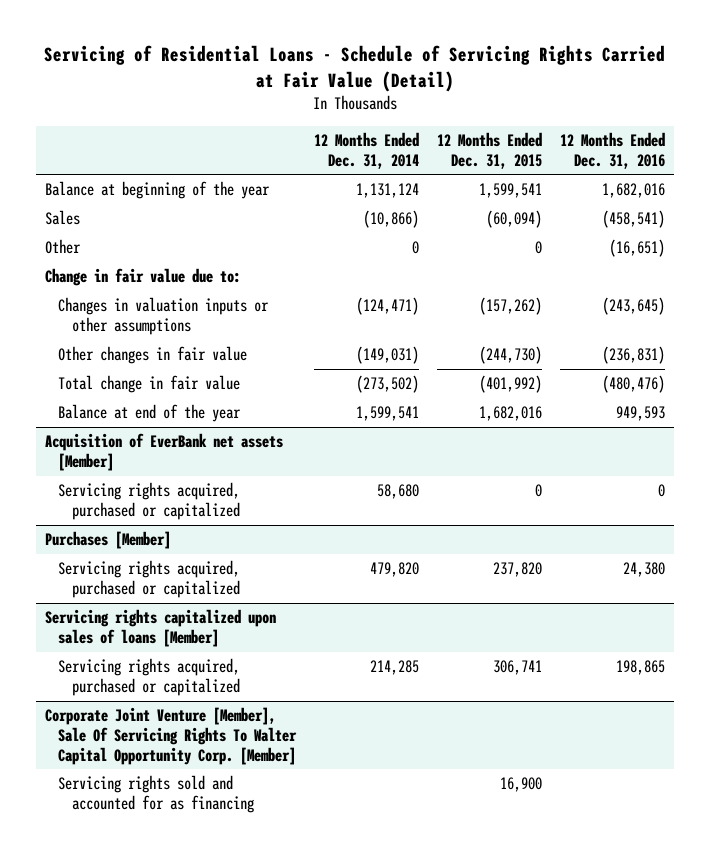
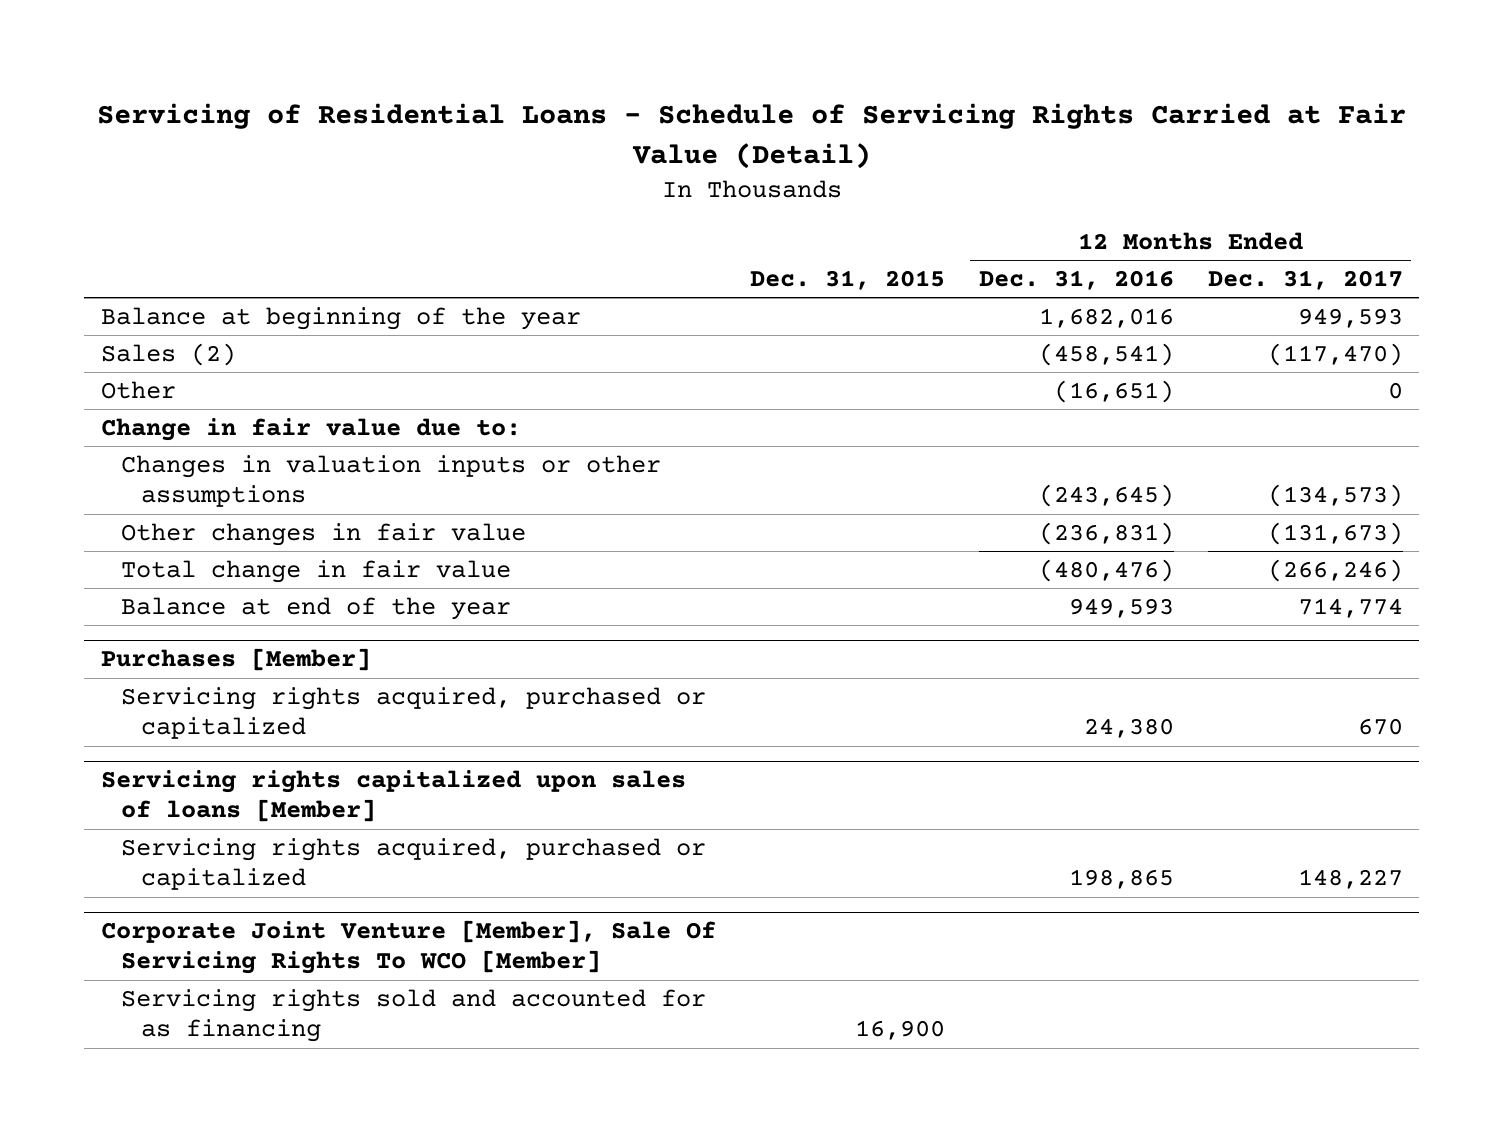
- | 12 Months Ended Dec. 31, 2014 | 12 Months Ended Dec. 31, 2015 | 12 Months Ended Dec. 31, 2016
+ | Dec. 31, 2015 | 12 Months Ended Dec. 31, 2016 | 12 Months Ended Dec. 31, 2017
- Sales | (10,866) | (60,094) | (458,541)
+ Sales (2) | | (458,541) | (117,470)
- Acquisition of EverBank net assets [Member]
- Servicing rights acquired, purchased or capitalized | 58,680 | 0 | 0
- Corporate Joint Venture [Member], Sale Of Servicing Rights To Walter Capital Opportunity Corp. [Member]
+ Corporate Joint Venture [Member], Sale Of Servicing Rights To WCO [Member]

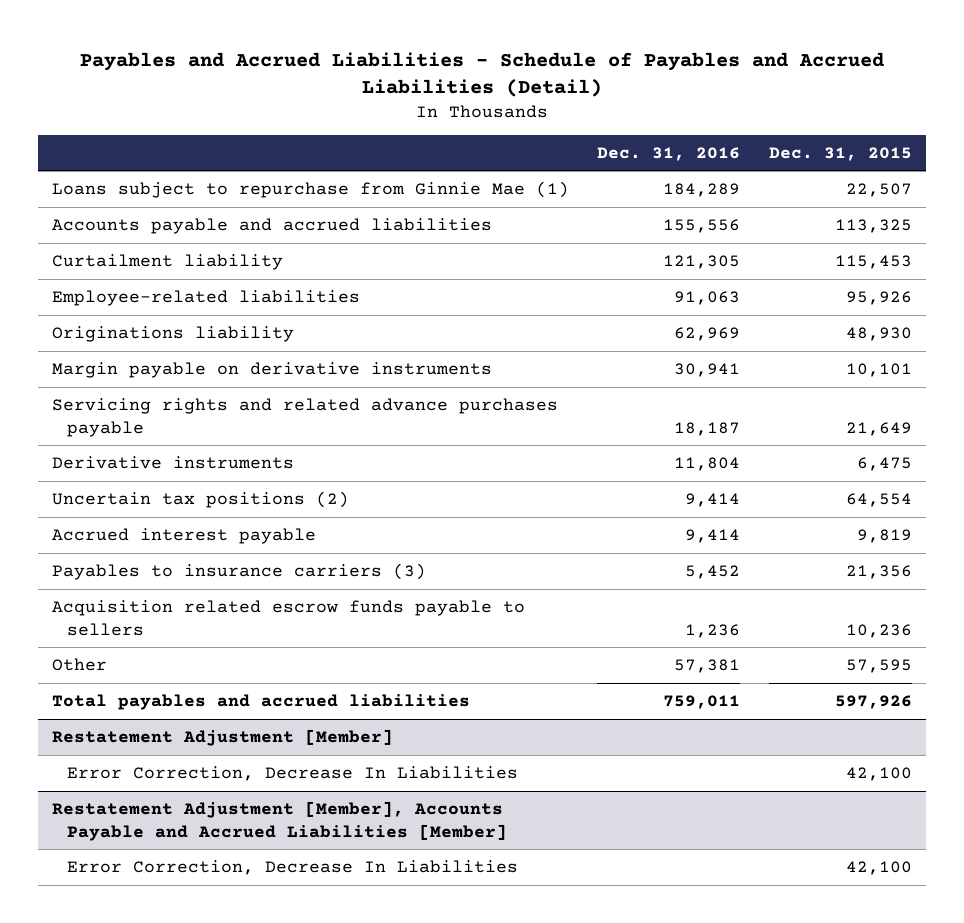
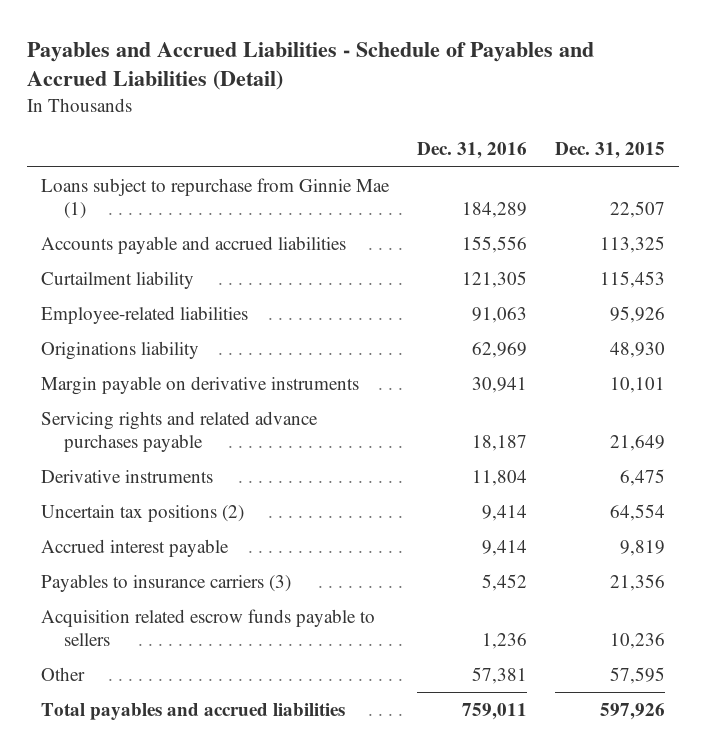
- Restatement Adjustment [Member]
- Error Correction, Decrease In Liabilities | | 42,100
- Restatement Adjustment [Member], Accounts Payable and Accrued Liabilities [Member]
- Error Correction, Decrease In Liabilities | | 42,100

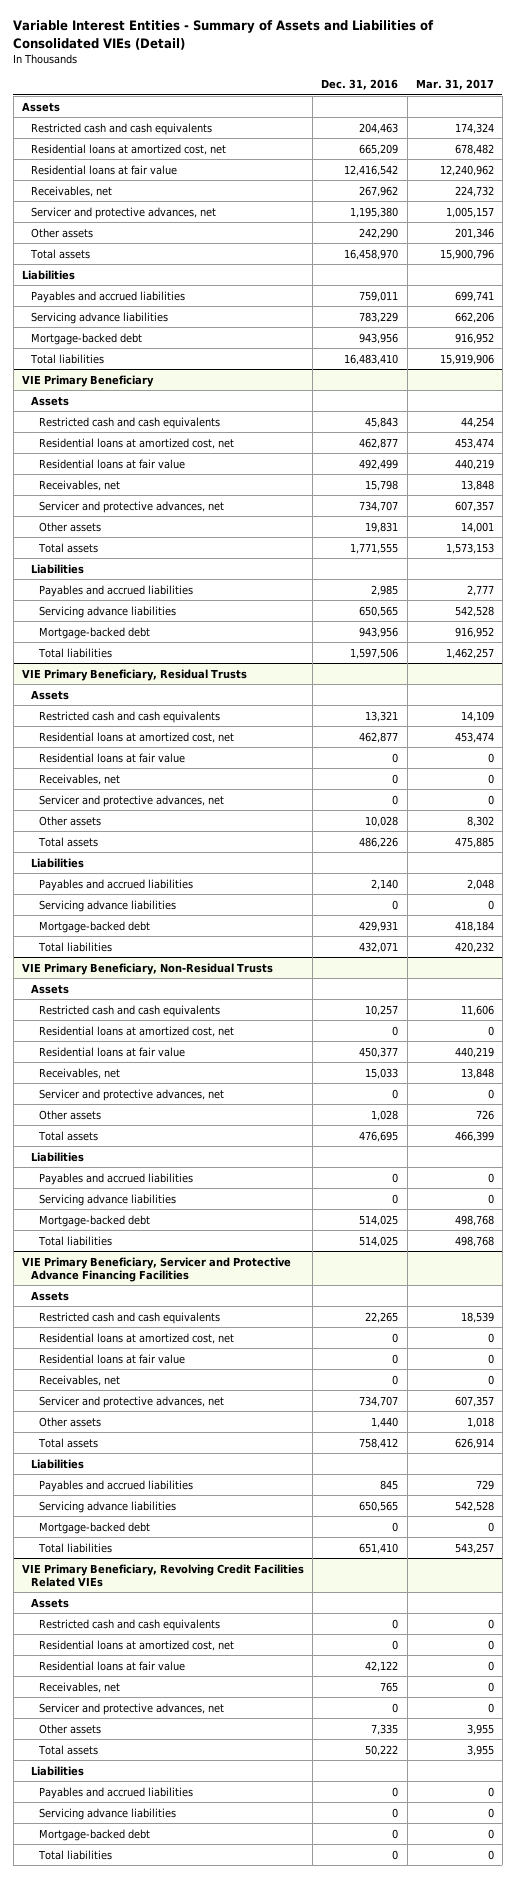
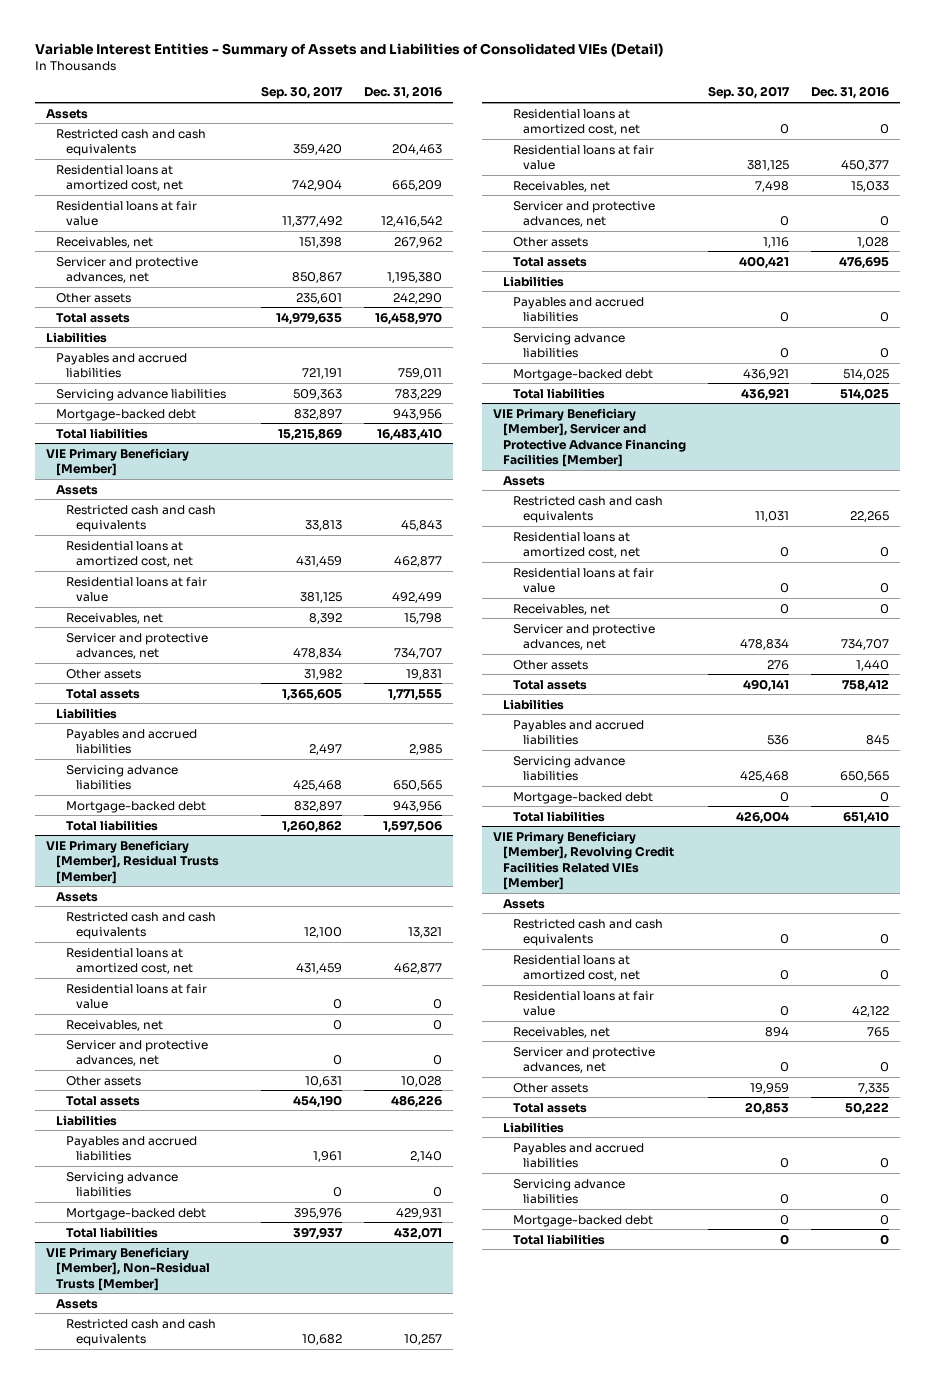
- | Dec. 31, 2016 | Mar. 31, 2017
+ | Sep. 30, 2017 | Dec. 31, 2016
- VIE Primary Beneficiary
+ VIE Primary Beneficiary [Member]
- VIE Primary Beneficiary, Residual Trusts
+ VIE Primary Beneficiary [Member], Residual Trusts [Member]
- VIE Primary Beneficiary, Non-Residual Trusts
+ VIE Primary Beneficiary [Member], Non-Residual Trusts [Member]
- VIE Primary Beneficiary, Servicer and Protective Advance Financing Facilities
+ VIE Primary Beneficiary [Member], Servicer and Protective Advance Financing Facilities [Member]
- VIE Primary Beneficiary, Revolving Credit Facilities Related VIEs
+ VIE Primary Beneficiary [Member], Revolving Credit Facilities Related VIEs [Member]

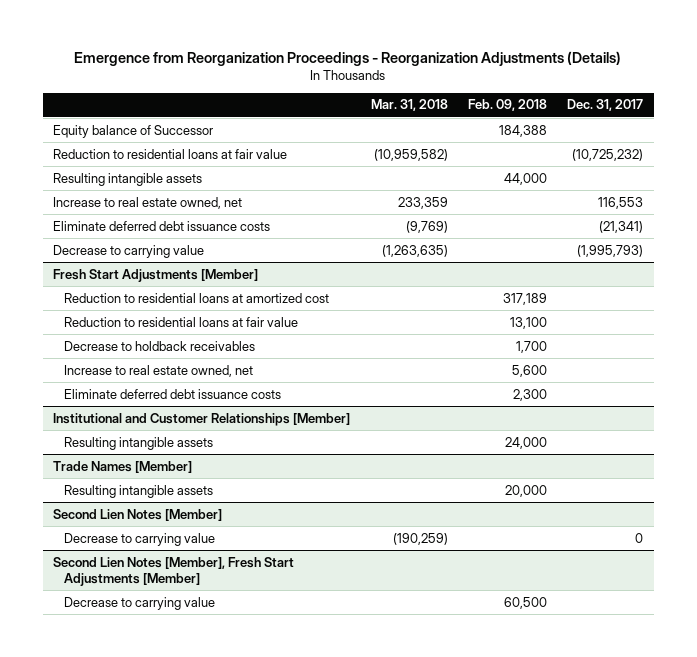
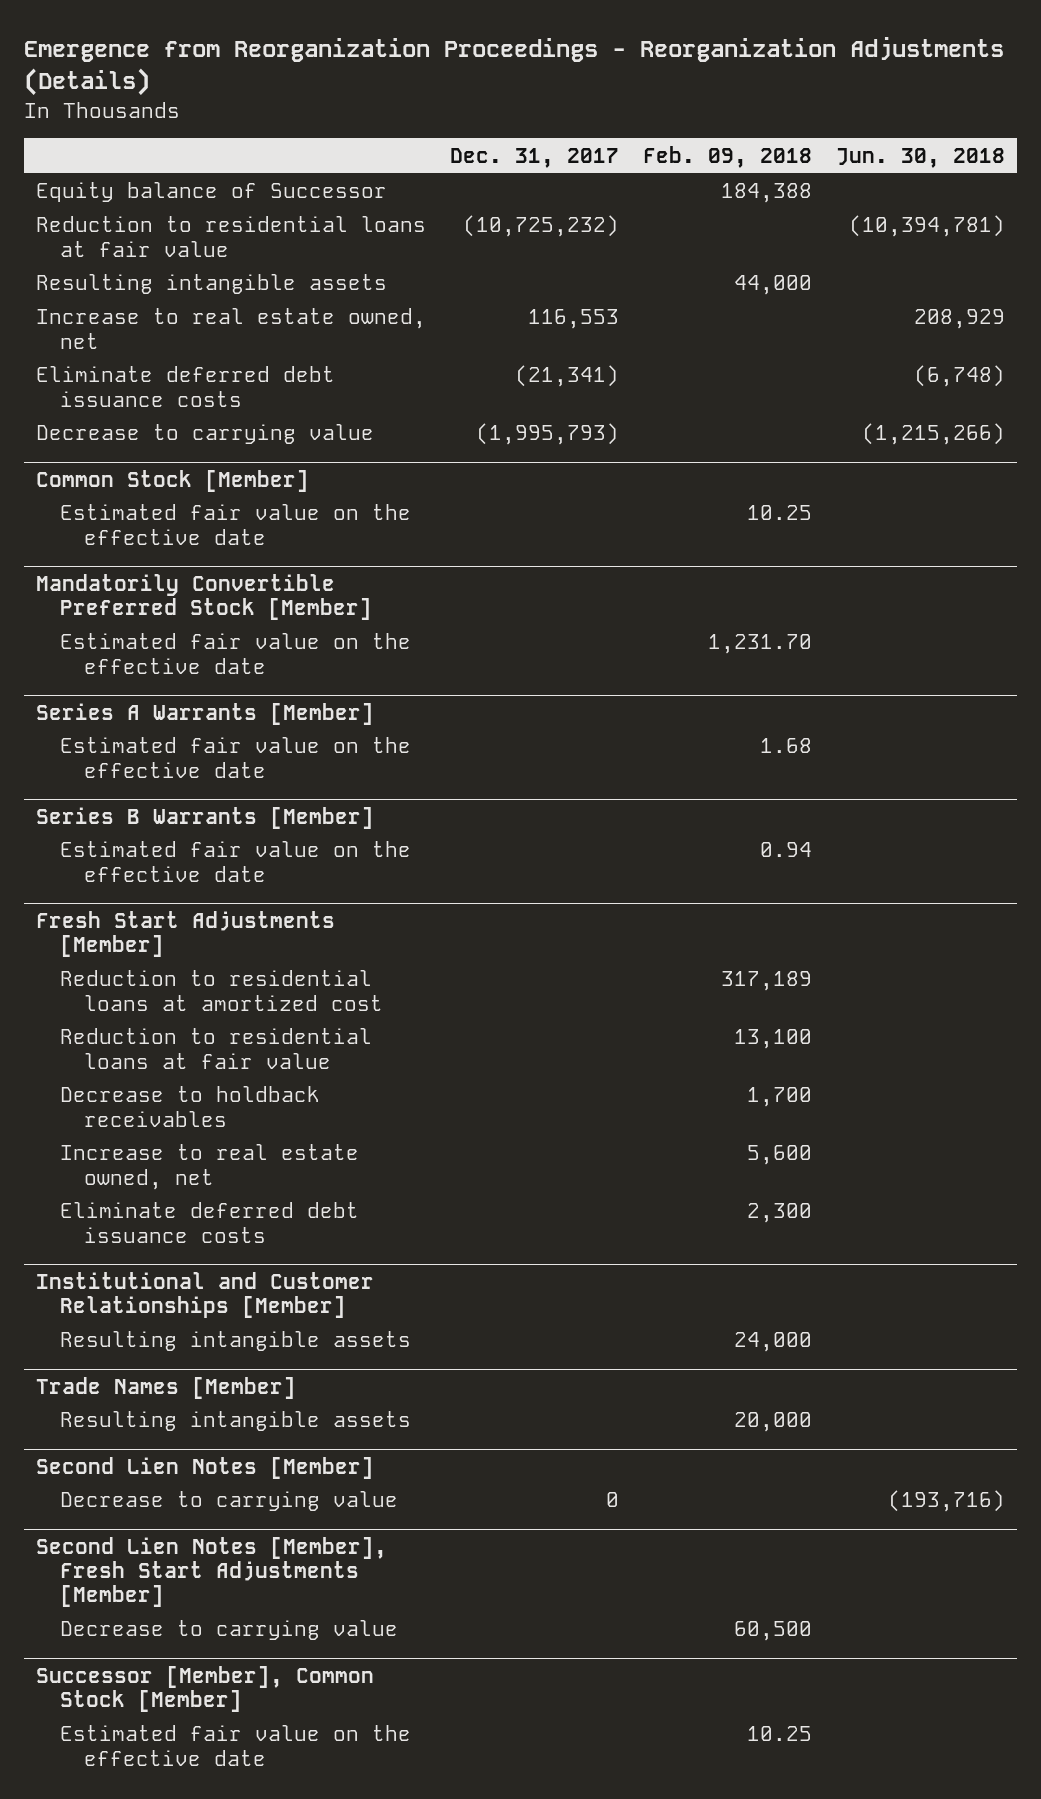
- | Mar. 31, 2018 | Feb. 09, 2018 | Dec. 31, 2017
+ | Dec. 31, 2017 | Feb. 09, 2018 | Jun. 30, 2018
+ Common Stock [Member]
+ Estimated fair value on the effective date | | 10.25 |
+ Mandatorily Convertible Preferred Stock [Member]
+ Estimated fair value on the effective date | | 1,231.70 |
+ Series A Warrants [Member]
+ Estimated fair value on the effective date | | 1.68 |
+ Series B Warrants [Member]
+ Estimated fair value on the effective date | | 0.94 |
+ Successor [Member], Common Stock [Member]
+ Estimated fair value on the effective date | | 10.25 |

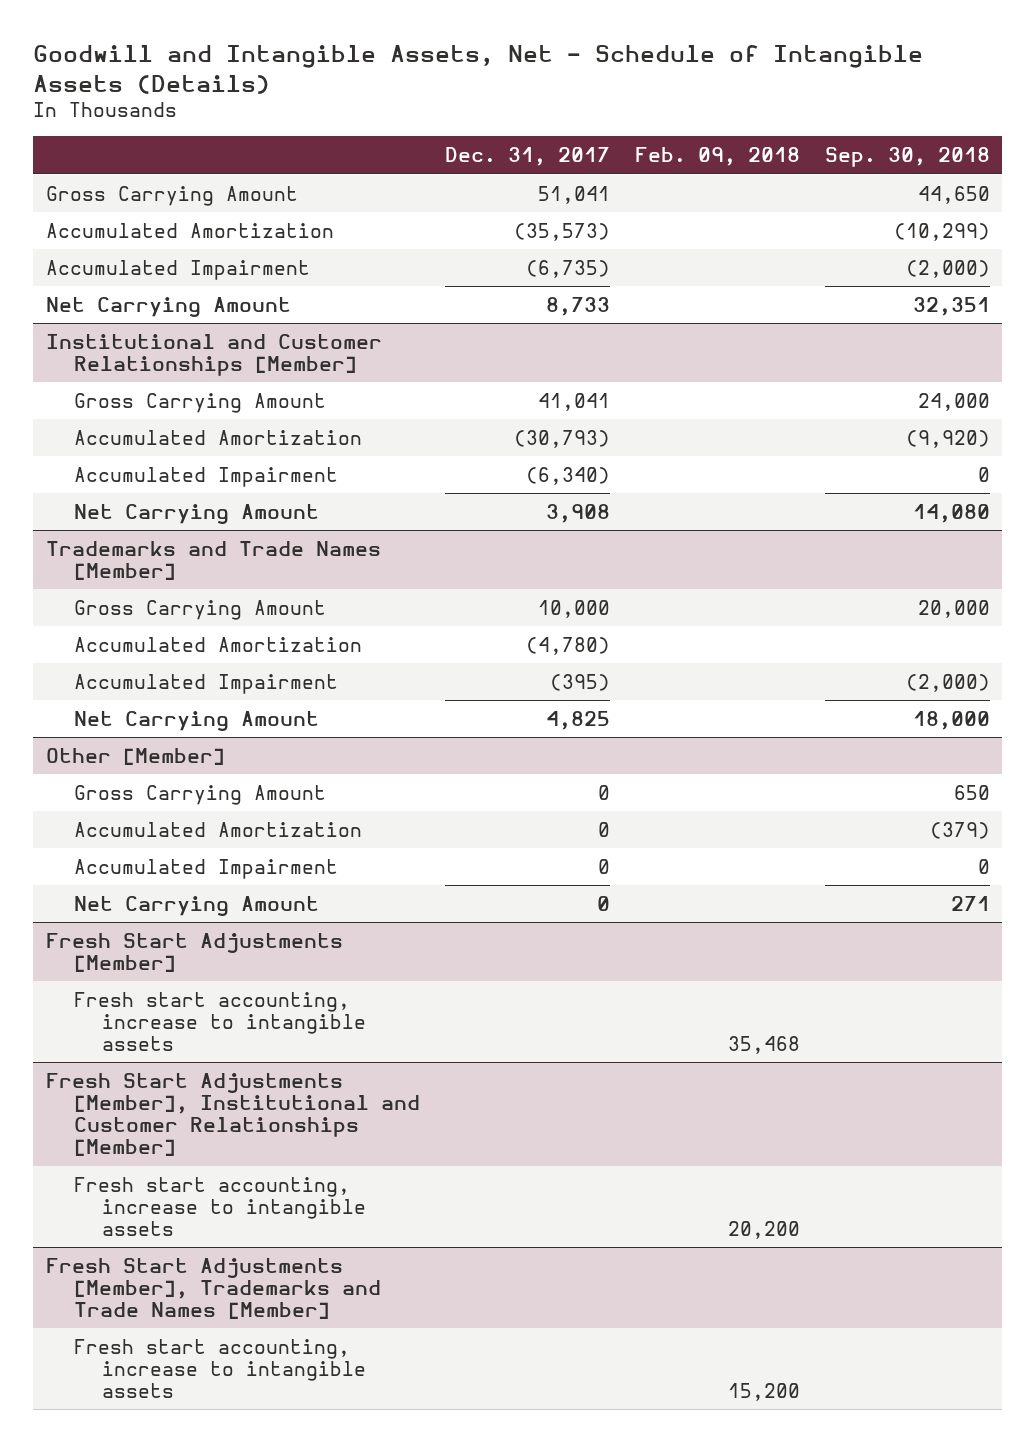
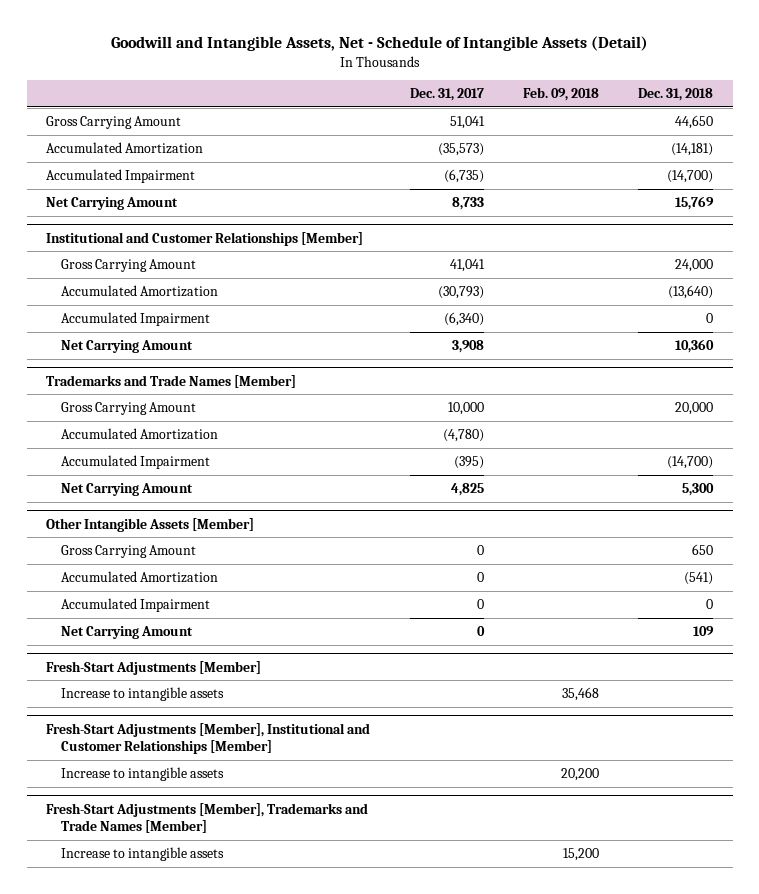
- Goodwill and Intangible Assets, Net - Schedule of Intangible Assets (Details)
+ Goodwill and Intangible Assets, Net - Schedule of Intangible Assets (Detail)
- | Dec. 31, 2017 | Feb. 09, 2018 | Sep. 30, 2018
+ | Dec. 31, 2017 | Feb. 09, 2018 | Dec. 31, 2018
- Other [Member]
+ Other Intangible Assets [Member]
- Fresh Start Adjustments [Member]
- Fresh start accounting, increase to intangible assets | | 35,468 |
- Fresh Start Adjustments [Member], Institutional and Customer Relationships [Member]
- Fresh start accounting, increase to intangible assets | | 20,200 |
- Fresh Start Adjustments [Member], Trademarks and Trade Names [Member]
- Fresh start accounting, increase to intangible assets | | 15,200 |
+ Fresh-Start Adjustments [Member]
+ Increase to intangible assets | | 35,468 |
+ Fresh-Start Adjustments [Member], Institutional and Customer Relationships [Member]
+ Increase to intangible assets | | 20,200 |
+ Fresh-Start Adjustments [Member], Trademarks and Trade Names [Member]
+ Increase to intangible assets | | 15,200 |

